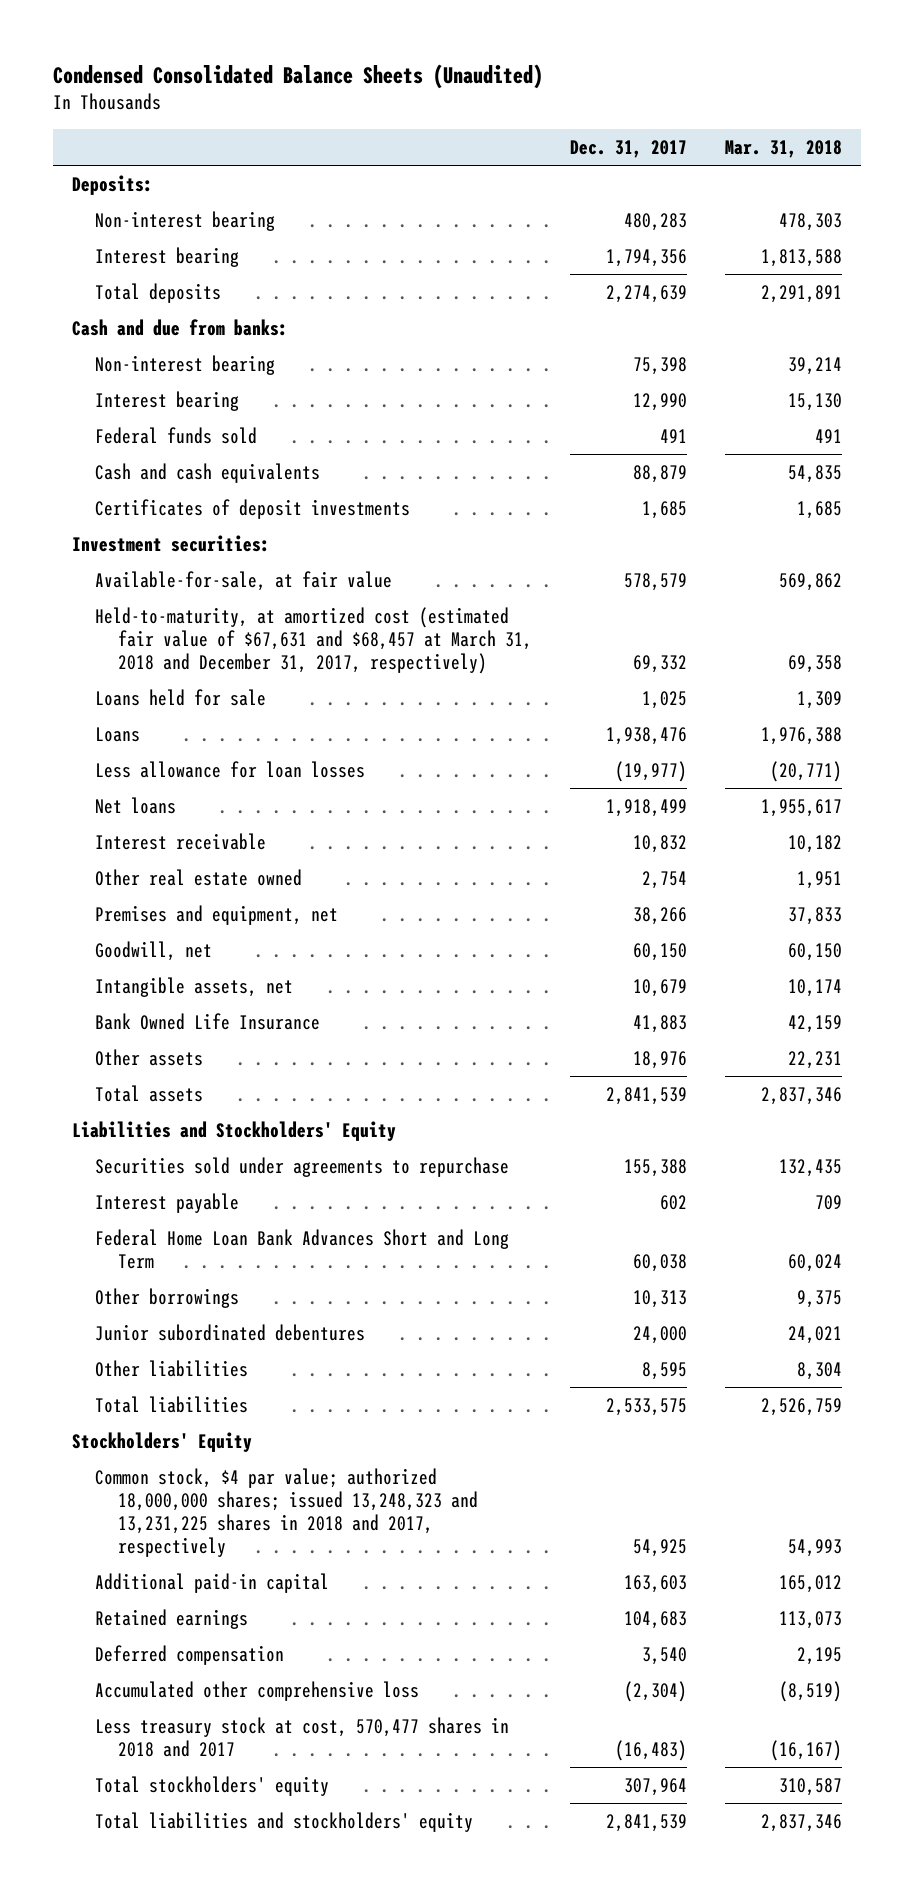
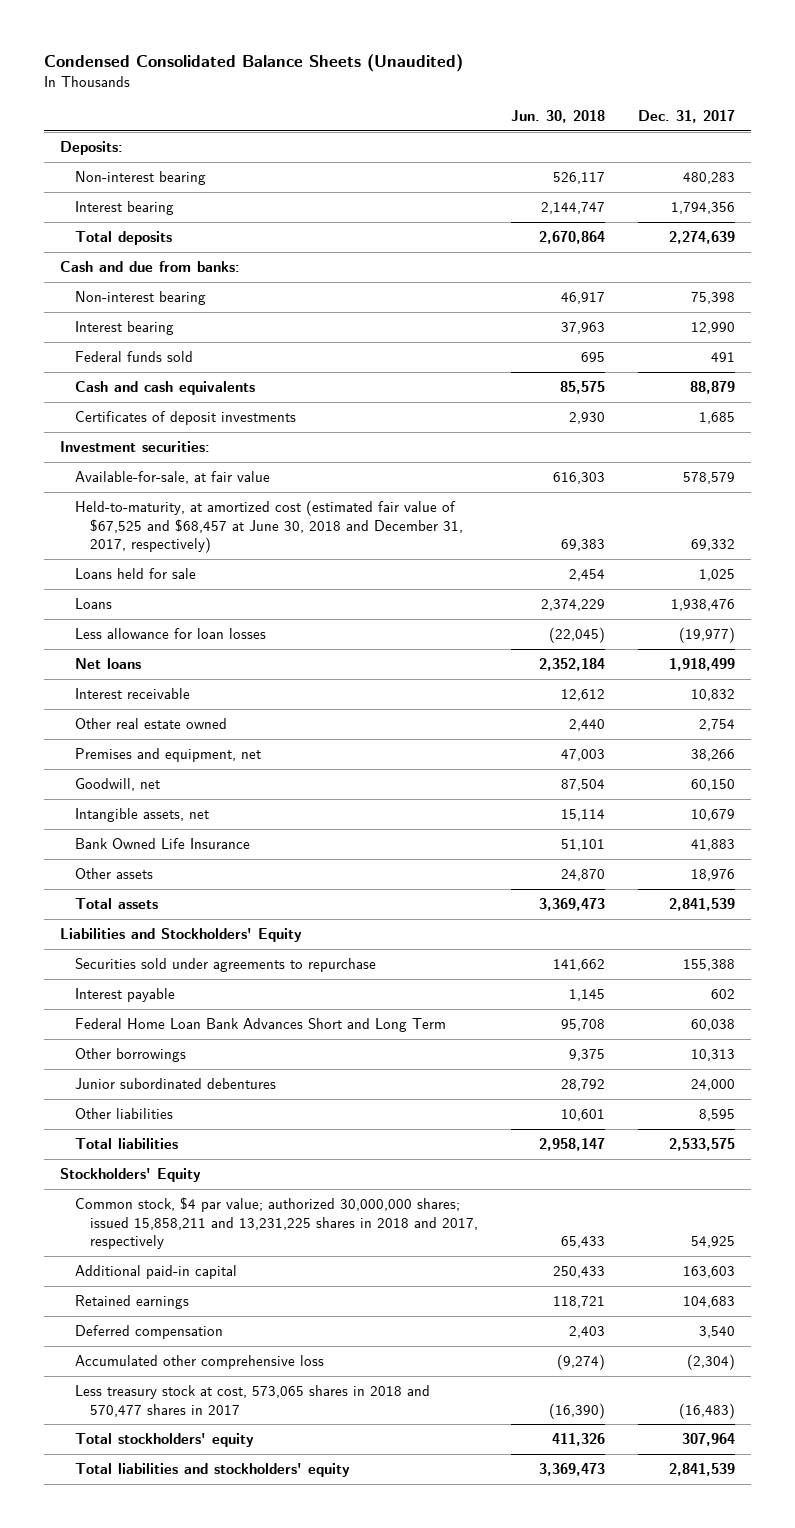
- | Dec. 31, 2017 | Mar. 31, 2018
+ | Jun. 30, 2018 | Dec. 31, 2017
- Held-to-maturity, at amortized cost (estimated fair value of $67,631 and $68,457 at March 31, 2018 and December 31, 2017, respectively) | 69,332 | 69,358
+ Held-to-maturity, at amortized cost (estimated fair value of $67,525 and $68,457 at June 30, 2018 and December 31, 2017, respectively) | 69,383 | 69,332
- Common stock, $4 par value; authorized 18,000,000 shares; issued 13,248,323 and 13,231,225 shares in 2018 and 2017, respectively | 54,925 | 54,993
+ Common stock, $4 par value; authorized 30,000,000 shares; issued 15,858,211 and 13,231,225 shares in 2018 and 2017, respectively | 65,433 | 54,925
- Less treasury stock at cost, 570,477 shares in 2018 and 2017 | (16,483) | (16,167)
+ Less treasury stock at cost, 573,065 shares in 2018 and 570,477 shares in 2017 | (16,390) | (16,483)

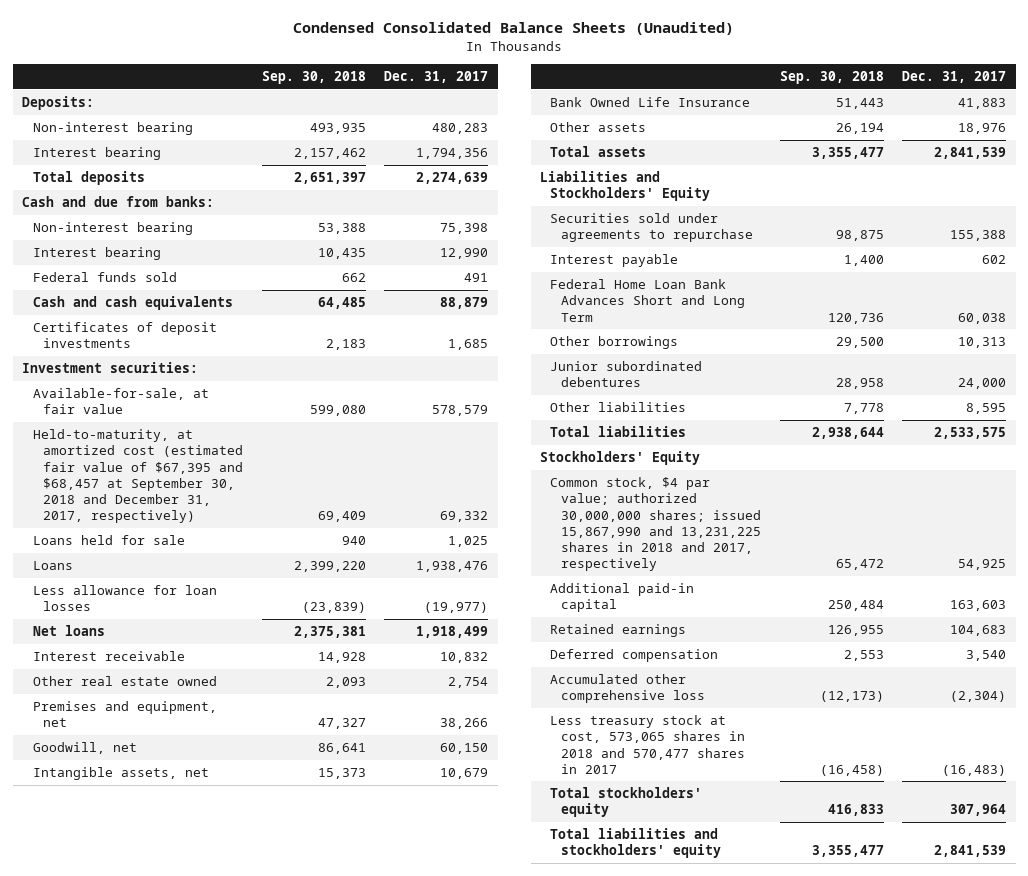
- | Jun. 30, 2018 | Dec. 31, 2017
+ | Sep. 30, 2018 | Dec. 31, 2017
- Held-to-maturity, at amortized cost (estimated fair value of $67,525 and $68,457 at June 30, 2018 and December 31, 2017, respectively) | 69,383 | 69,332
+ Held-to-maturity, at amortized cost (estimated fair value of $67,395 and $68,457 at September 30, 2018 and December 31, 2017, respectively) | 69,409 | 69,332
- Common stock, $4 par value; authorized 30,000,000 shares; issued 15,858,211 and 13,231,225 shares in 2018 and 2017, respectively | 65,433 | 54,925
+ Common stock, $4 par value; authorized 30,000,000 shares; issued 15,867,990 and 13,231,225 shares in 2018 and 2017, respectively | 65,472 | 54,925

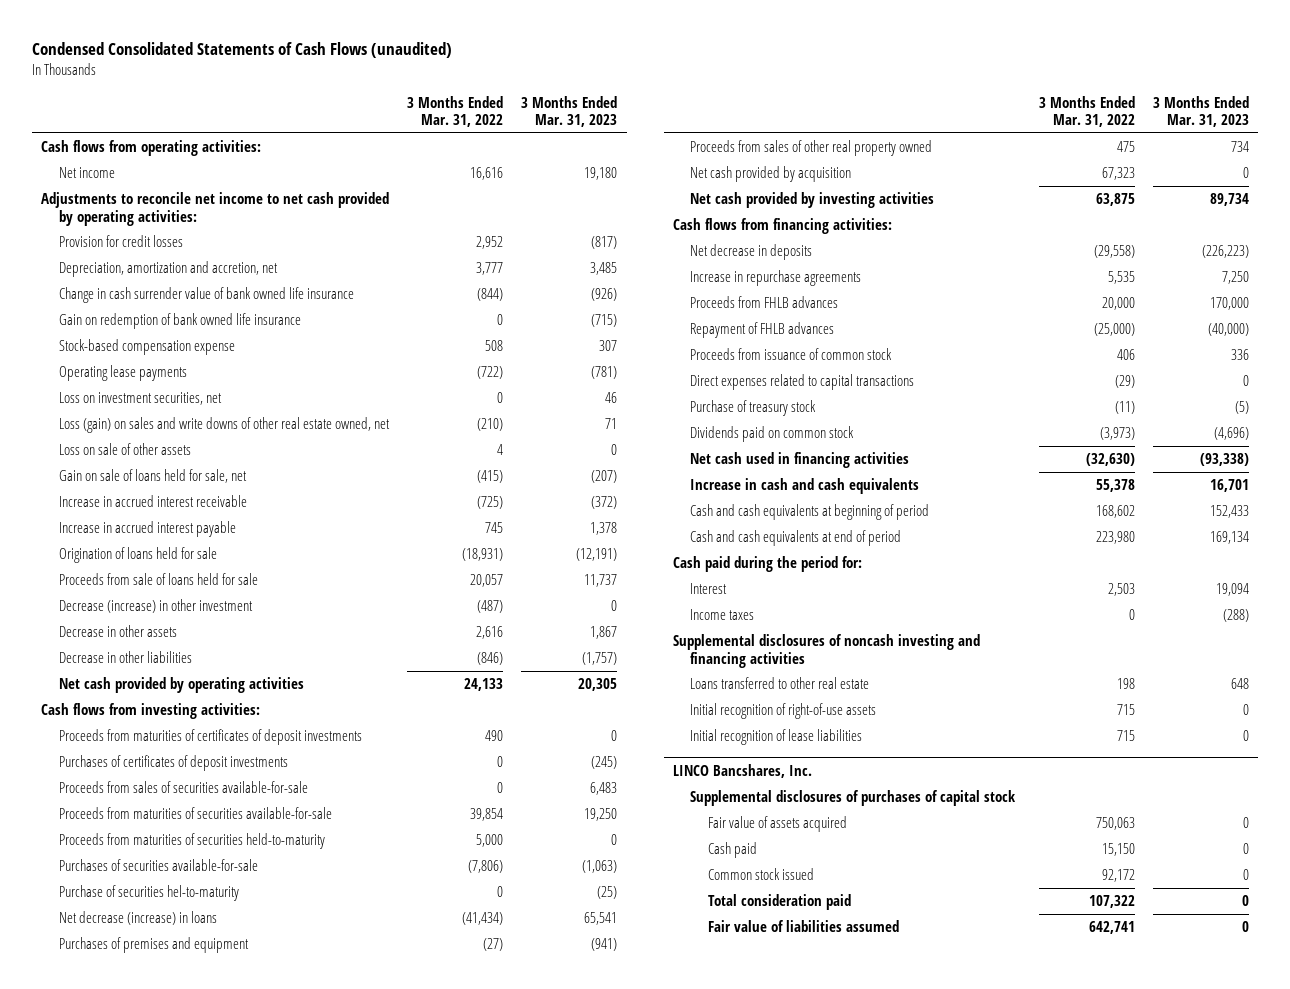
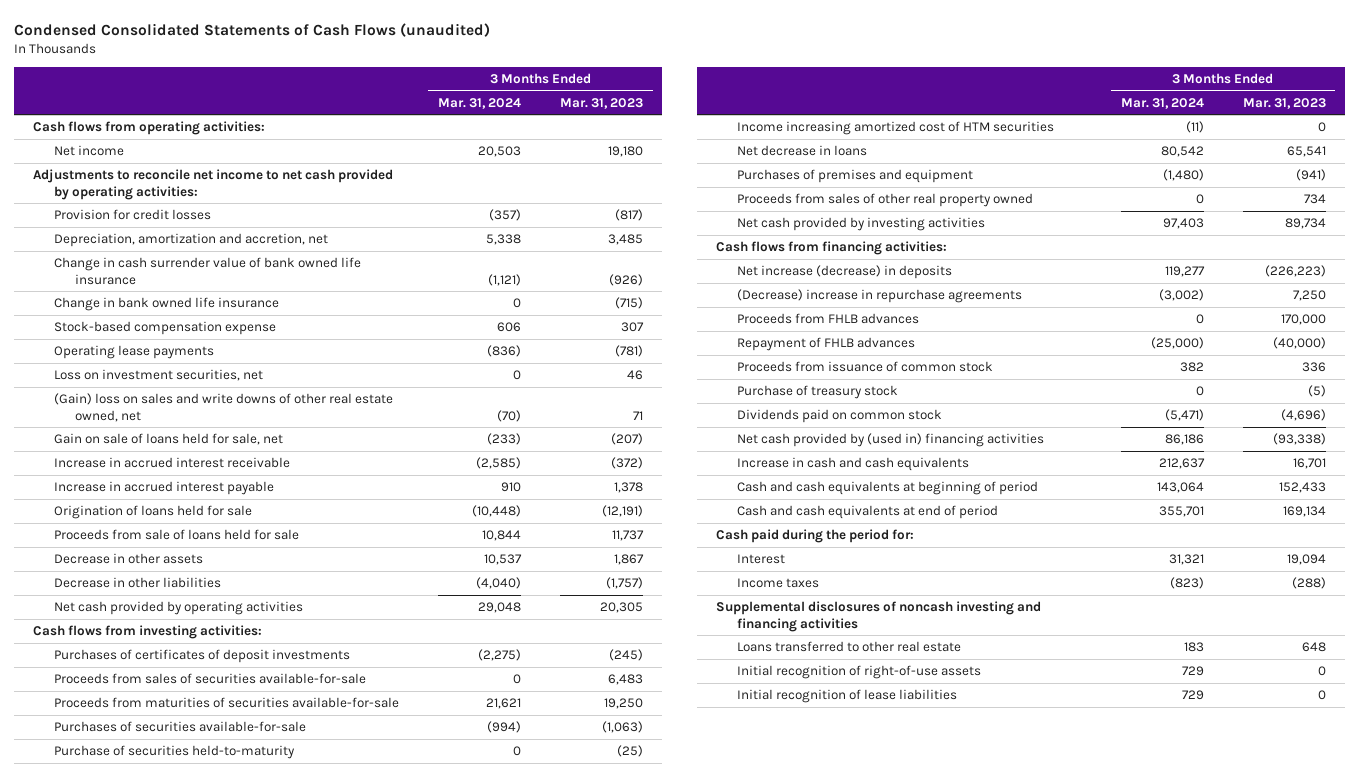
- | 3 Months Ended Mar. 31, 2022 | 3 Months Ended Mar. 31, 2023
+ | 3 Months Ended Mar. 31, 2024 | 3 Months Ended Mar. 31, 2023
- Gain on redemption of bank owned life insurance | 0 | (715)
+ Change in bank owned life insurance | 0 | (715)
- Loss (gain) on sales and write downs of other real estate owned, net | (210) | 71
- Loss on sale of other assets | 4 | 0
+ (Gain) loss on sales and write downs of other real estate owned, net | (70) | 71
- Decrease (increase) in other investment | (487) | 0
- Proceeds from maturities of certificates of deposit investments | 490 | 0
- Proceeds from maturities of securities held-to-maturity | 5,000 | 0
- Purchase of securities hel-to-maturity | 0 | (25)
- Net decrease (increase) in loans | (41,434) | 65,541
+ Purchase of securities held-to-maturity | 0 | (25)
+ Income increasing amortized cost of HTM securities | (11) | 0
+ Net decrease in loans | 80,542 | 65,541
- Net cash provided by acquisition | 67,323 | 0
- Net decrease in deposits | (29,558) | (226,223)
- Increase in repurchase agreements | 5,535 | 7,250
+ Net increase (decrease) in deposits | 119,277 | (226,223)
+ (Decrease) increase in repurchase agreements | (3,002) | 7,250
- Direct expenses related to capital transactions | (29) | 0
- Net cash used in financing activities | (32,630) | (93,338)
+ Net cash provided by (used in) financing activities | 86,186 | (93,338)
- LINCO Bancshares, Inc.
- Supplemental disclosures of purchases of capital stock
- Fair value of assets acquired | 750,063 | 0
- Cash paid | 15,150 | 0
- Common stock issued | 92,172 | 0
- Total consideration paid | 107,322 | 0
- Fair value of liabilities assumed | 642,741 | 0

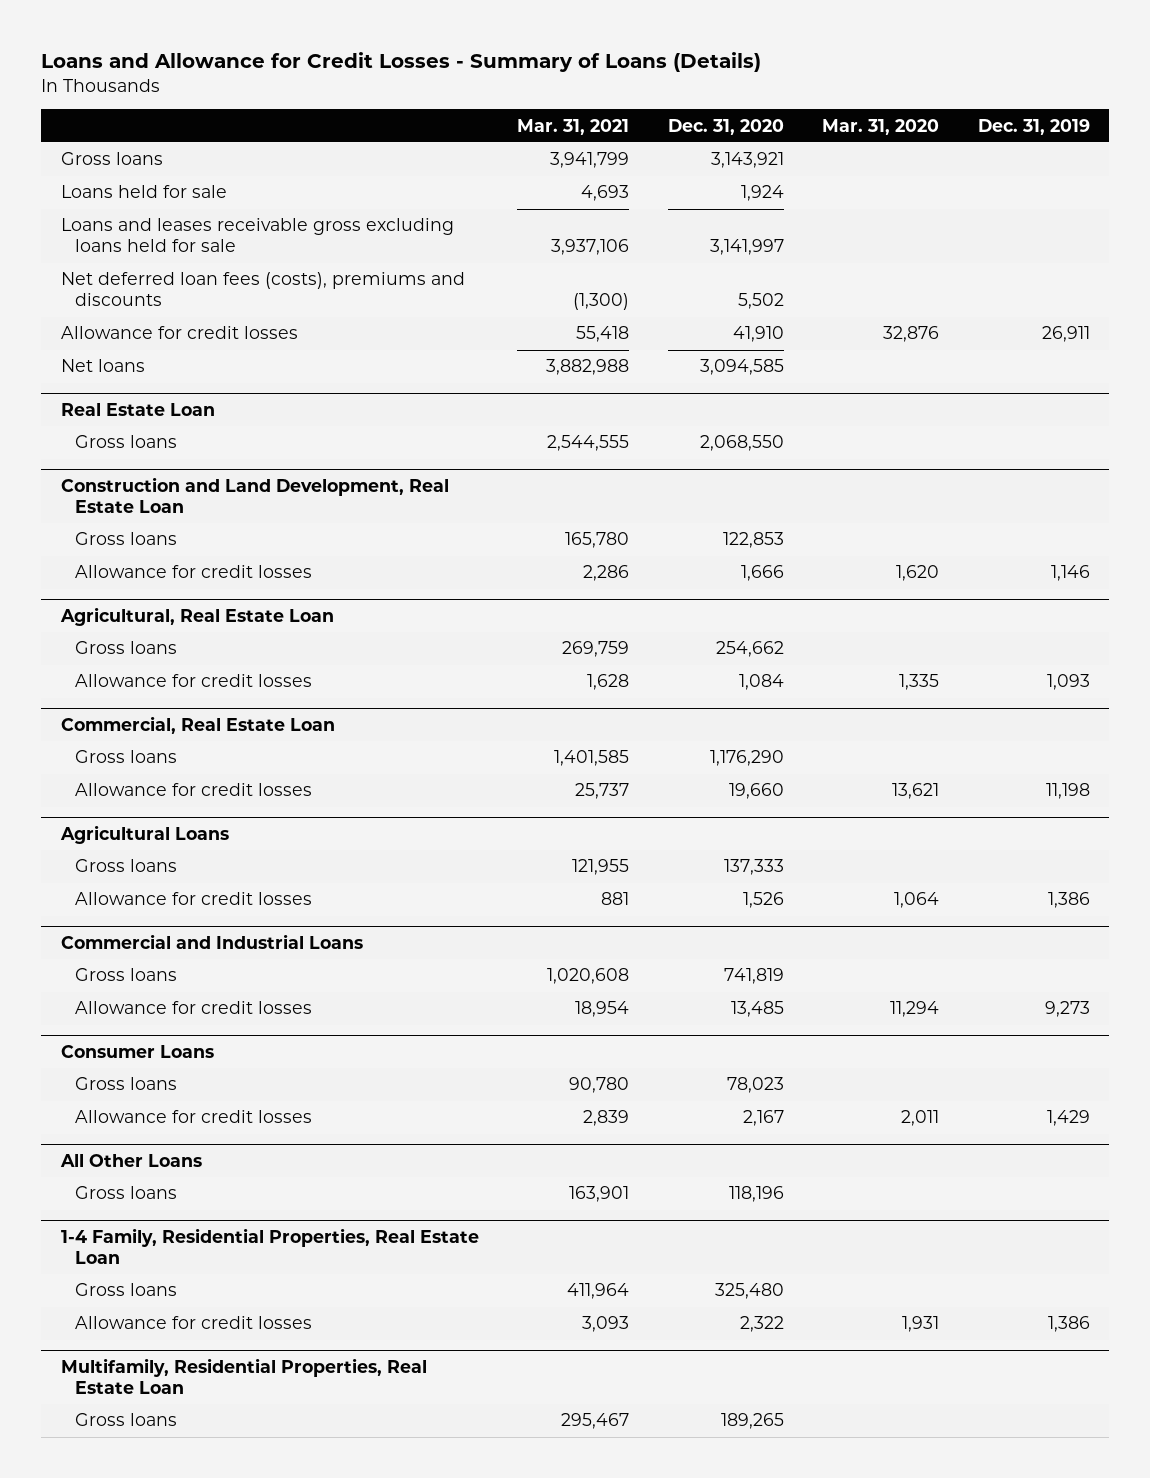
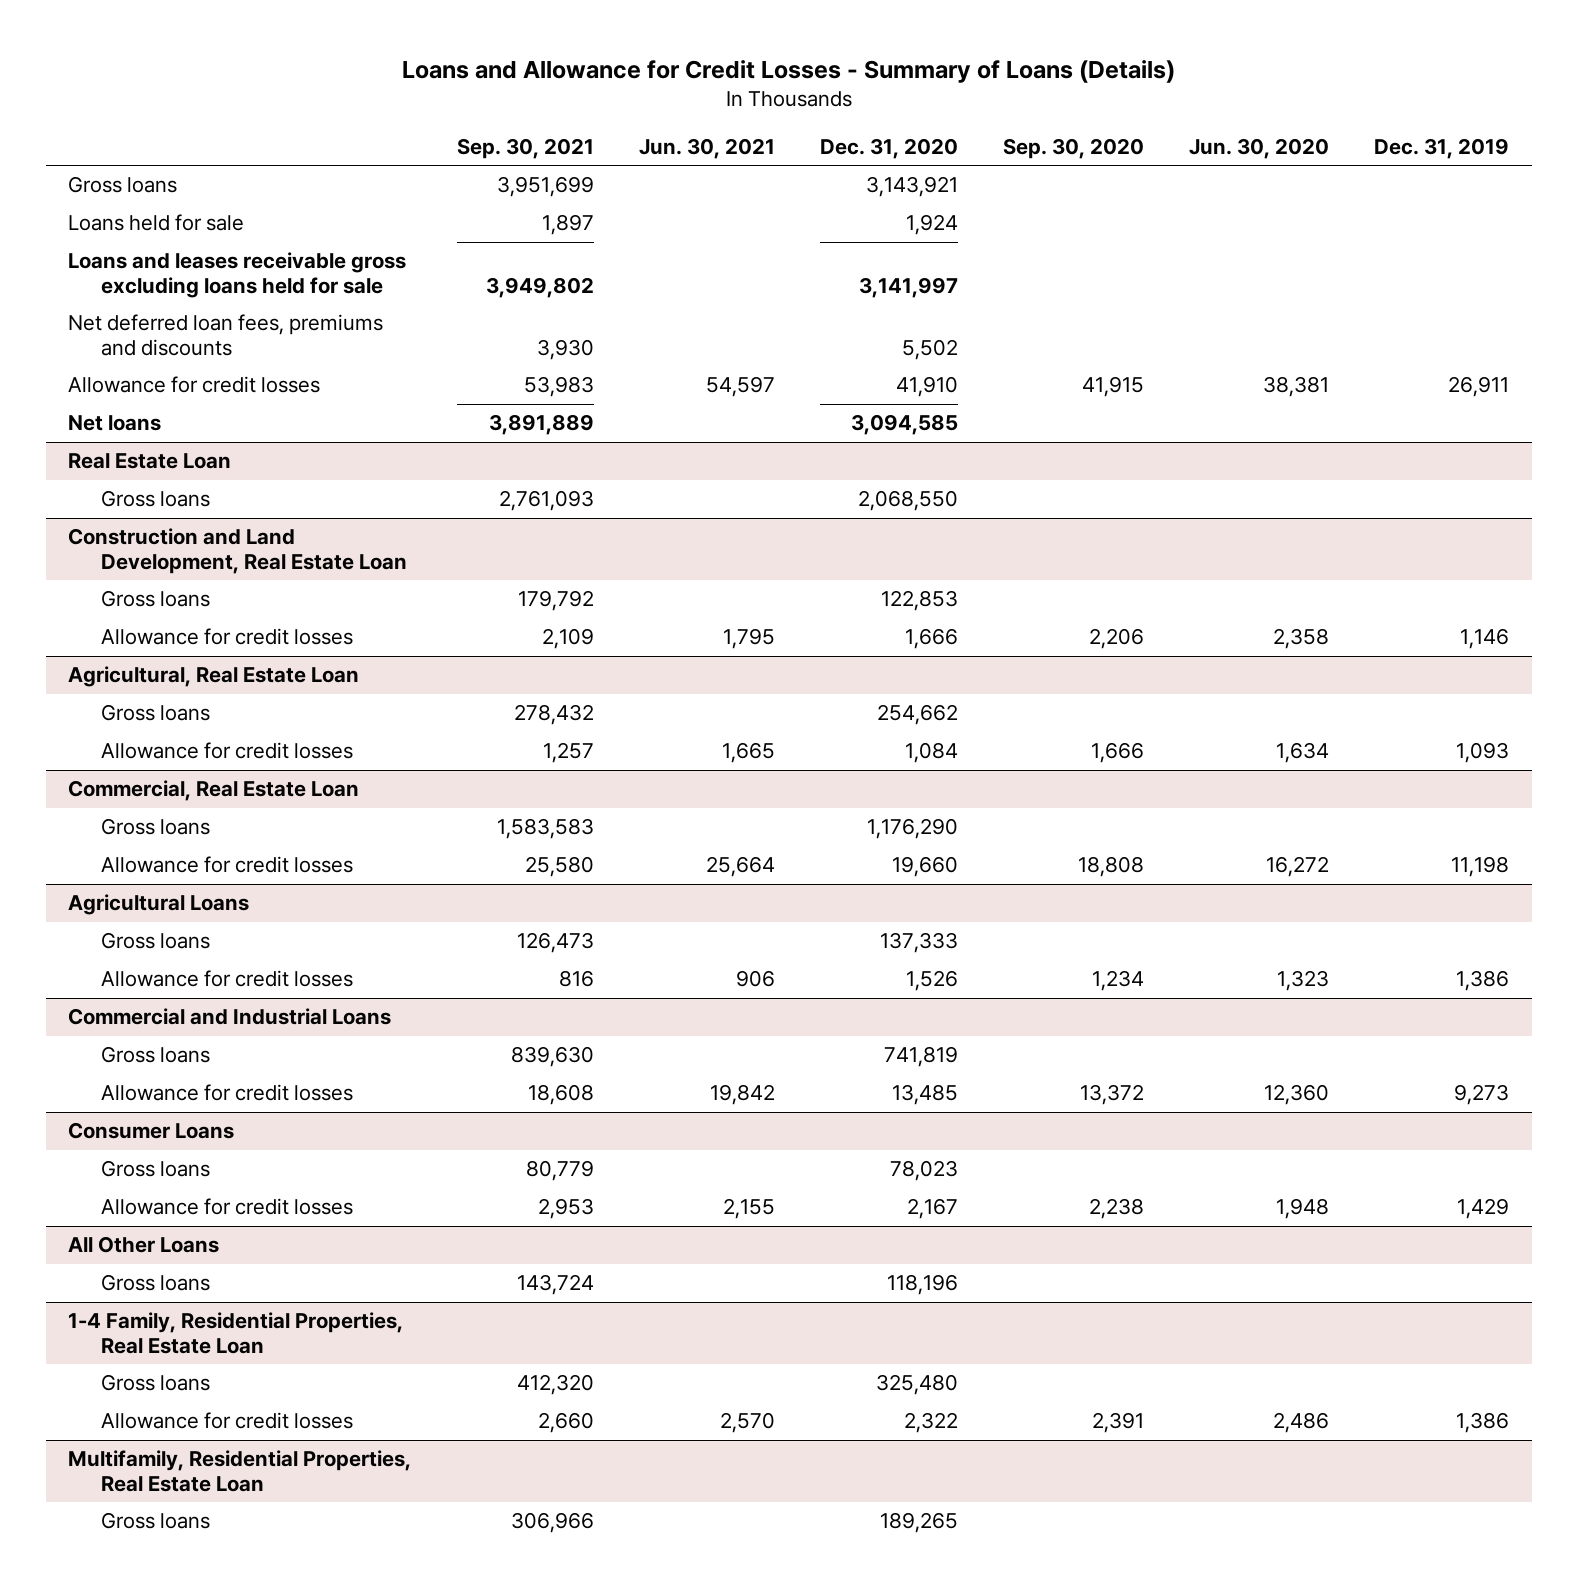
- | Mar. 31, 2021 | Dec. 31, 2020 | Mar. 31, 2020 | Dec. 31, 2019
+ | Sep. 30, 2021 | Jun. 30, 2021 | Dec. 31, 2020 | Sep. 30, 2020 | Jun. 30, 2020 | Dec. 31, 2019
- Net deferred loan fees (costs), premiums and discounts | (1,300) | 5,502 | |
+ Net deferred loan fees, premiums and discounts | 3,930 | | 5,502 | | |

